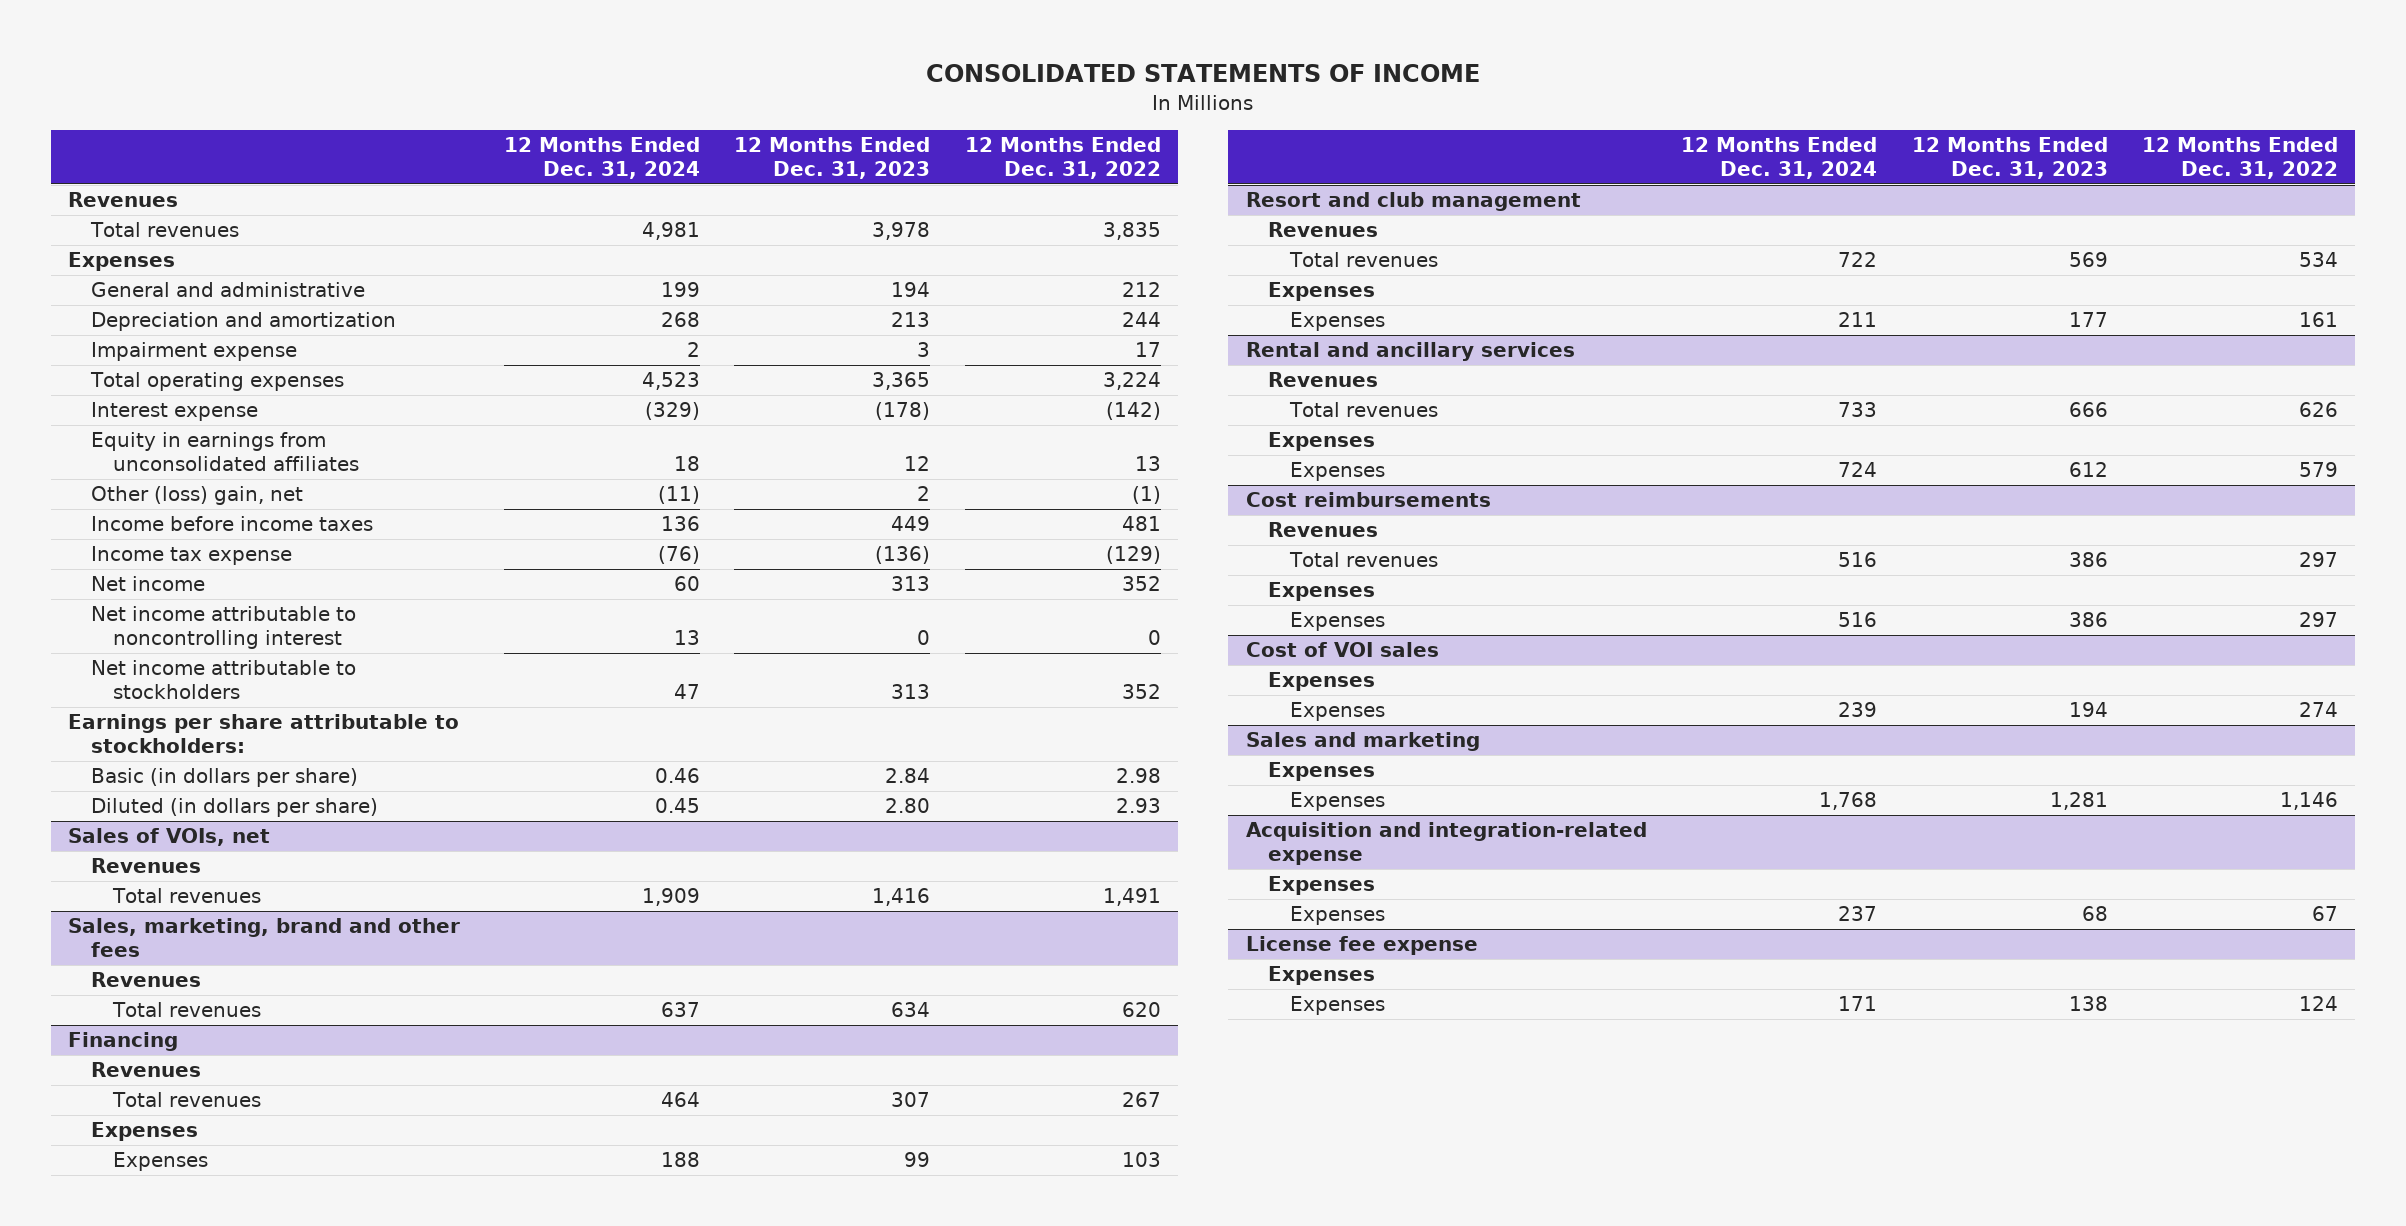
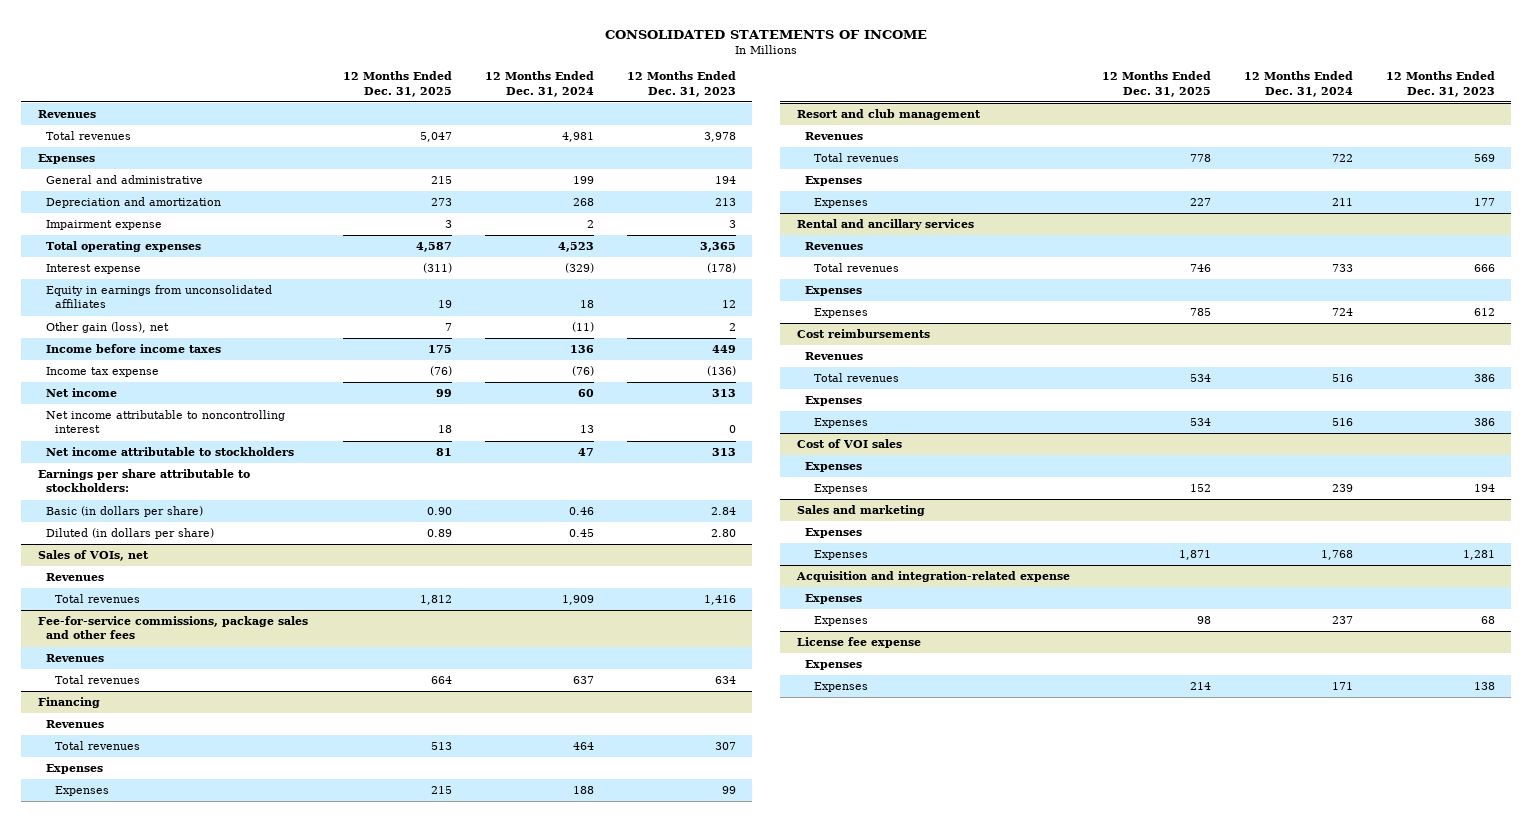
- | 12 Months Ended Dec. 31, 2024 | 12 Months Ended Dec. 31, 2023 | 12 Months Ended Dec. 31, 2022
+ | 12 Months Ended Dec. 31, 2025 | 12 Months Ended Dec. 31, 2024 | 12 Months Ended Dec. 31, 2023
- Other (loss) gain, net | (11) | 2 | (1)
+ Other gain (loss), net | 7 | (11) | 2
- Sales, marketing, brand and other fees
+ Fee-for-service commissions, package sales and other fees

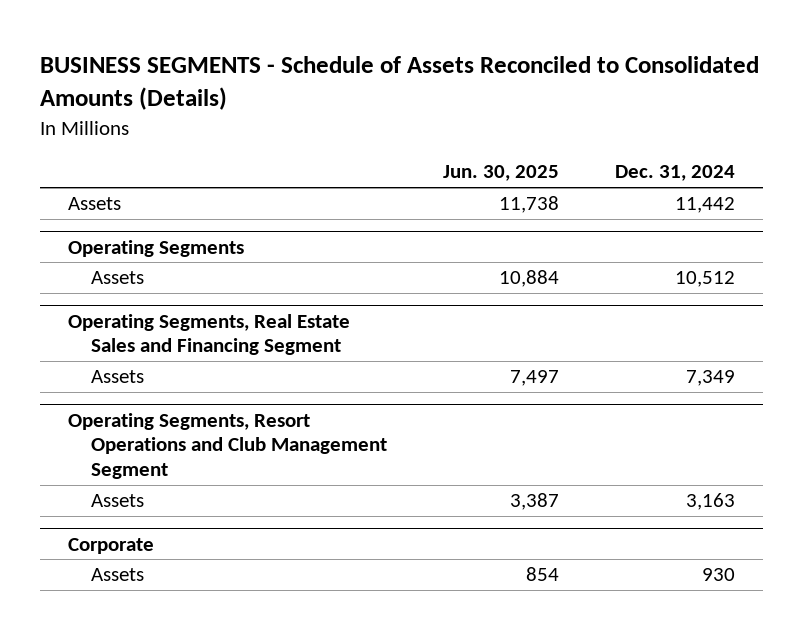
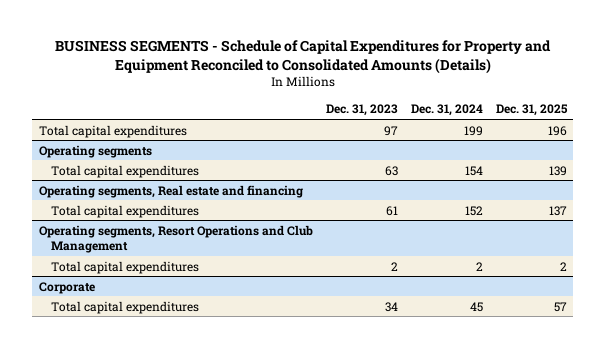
- BUSINESS SEGMENTS - Schedule of Assets Reconciled to Consolidated Amounts (Details)
+ BUSINESS SEGMENTS - Schedule of Capital Expenditures for Property and Equipment Reconciled to Consolidated Amounts (Details)
- | Jun. 30, 2025 | Dec. 31, 2024
+ | Dec. 31, 2023 | Dec. 31, 2024 | Dec. 31, 2025
- Assets | 11,738 | 11,442
- Operating Segments
- Assets | 10,884 | 10,512
- Operating Segments, Real Estate Sales and Financing Segment
- Assets | 7,497 | 7,349
- Operating Segments, Resort Operations and Club Management Segment
- Assets | 3,387 | 3,163
+ Total capital expenditures | 97 | 199 | 196
+ Operating segments
+ Total capital expenditures | 63 | 154 | 139
+ Operating segments, Real estate and financing
+ Total capital expenditures | 61 | 152 | 137
+ Operating segments, Resort Operations and Club Management
+ Total capital expenditures | 2 | 2 | 2
@ Corporate
- Assets | 854 | 930
+ Total capital expenditures | 34 | 45 | 57

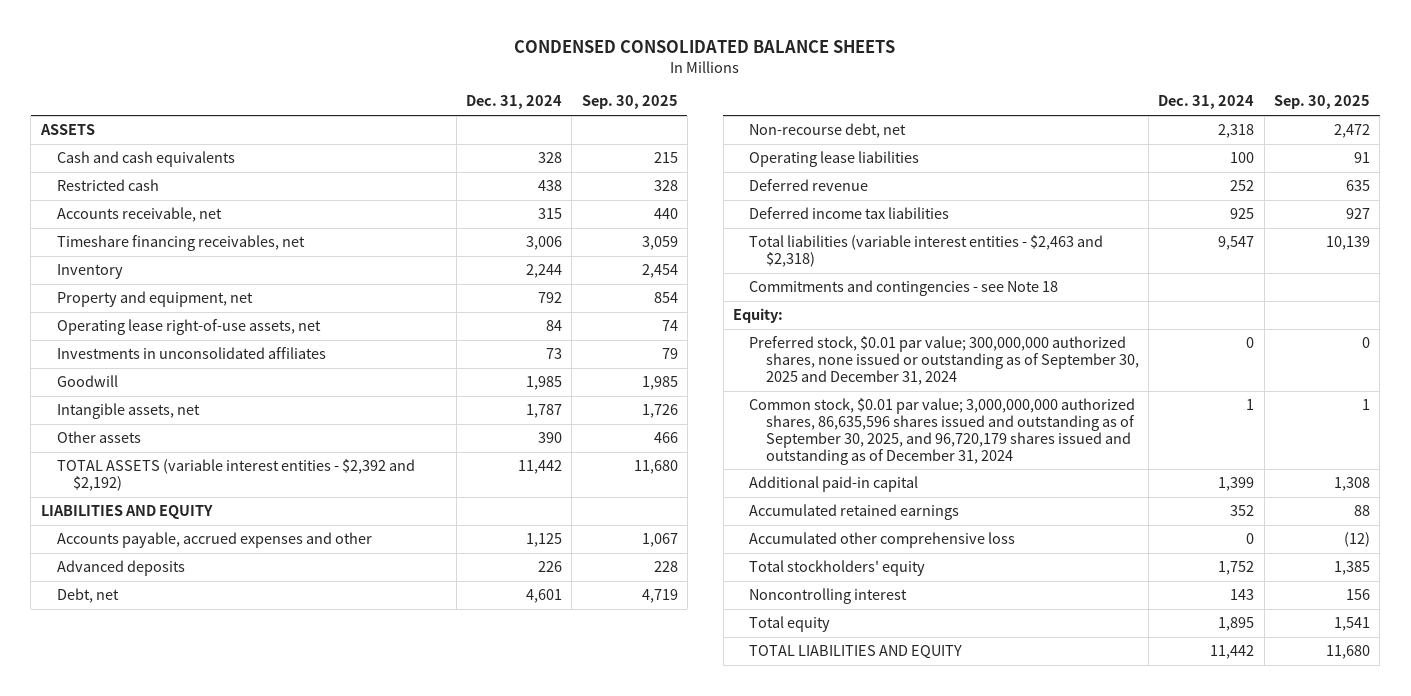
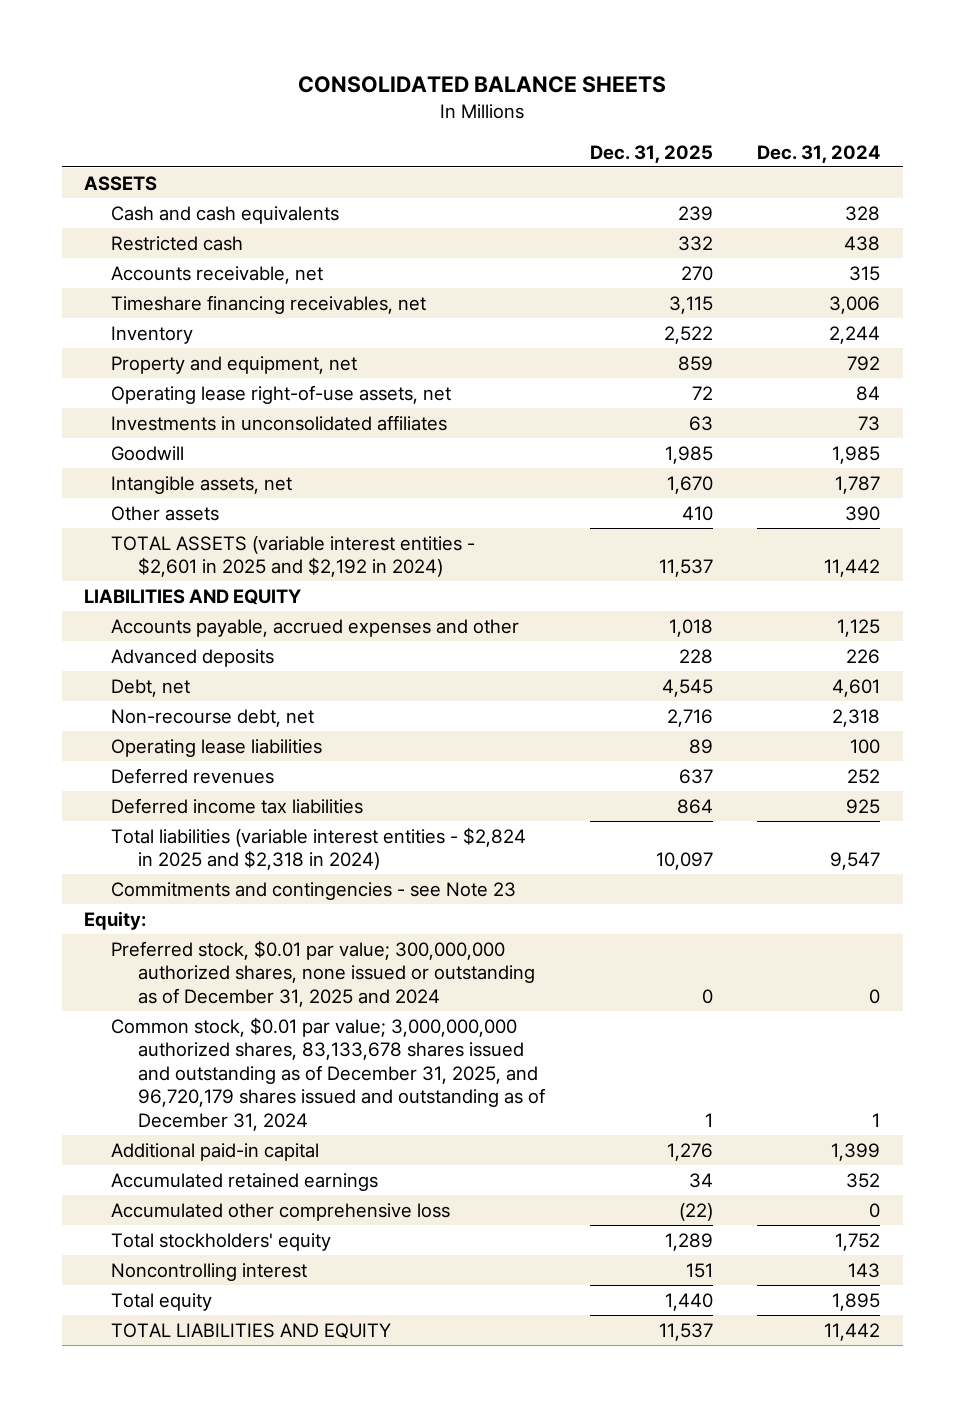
- CONDENSED CONSOLIDATED BALANCE SHEETS
+ CONSOLIDATED BALANCE SHEETS
- | Dec. 31, 2024 | Sep. 30, 2025
+ | Dec. 31, 2025 | Dec. 31, 2024
- TOTAL ASSETS (variable interest entities - $2,392 and $2,192) | 11,442 | 11,680
+ TOTAL ASSETS (variable interest entities - $2,601 in 2025 and $2,192 in 2024) | 11,537 | 11,442
- Deferred revenue | 252 | 635
+ Deferred revenues | 637 | 252
- Total liabilities (variable interest entities - $2,463 and $2,318) | 9,547 | 10,139
- Commitments and contingencies - see Note 18
+ Total liabilities (variable interest entities - $2,824 in 2025 and $2,318 in 2024) | 10,097 | 9,547
+ Commitments and contingencies - see Note 23
- Preferred stock, $0.01 par value; 300,000,000 authorized shares, none issued or outstanding as of September 30, 2025 and December 31, 2024 | 0 | 0
- Common stock, $0.01 par value; 3,000,000,000 authorized shares, 86,635,596 shares issued and outstanding as of September 30, 2025, and 96,720,179 shares issued and outstanding as of December 31, 2024 | 1 | 1
+ Preferred stock, $0.01 par value; 300,000,000 authorized shares, none issued or outstanding as of December 31, 2025 and 2024 | 0 | 0
+ Common stock, $0.01 par value; 3,000,000,000 authorized shares, 83,133,678 shares issued and outstanding as of December 31, 2025, and 96,720,179 shares issued and outstanding as of December 31, 2024 | 1 | 1

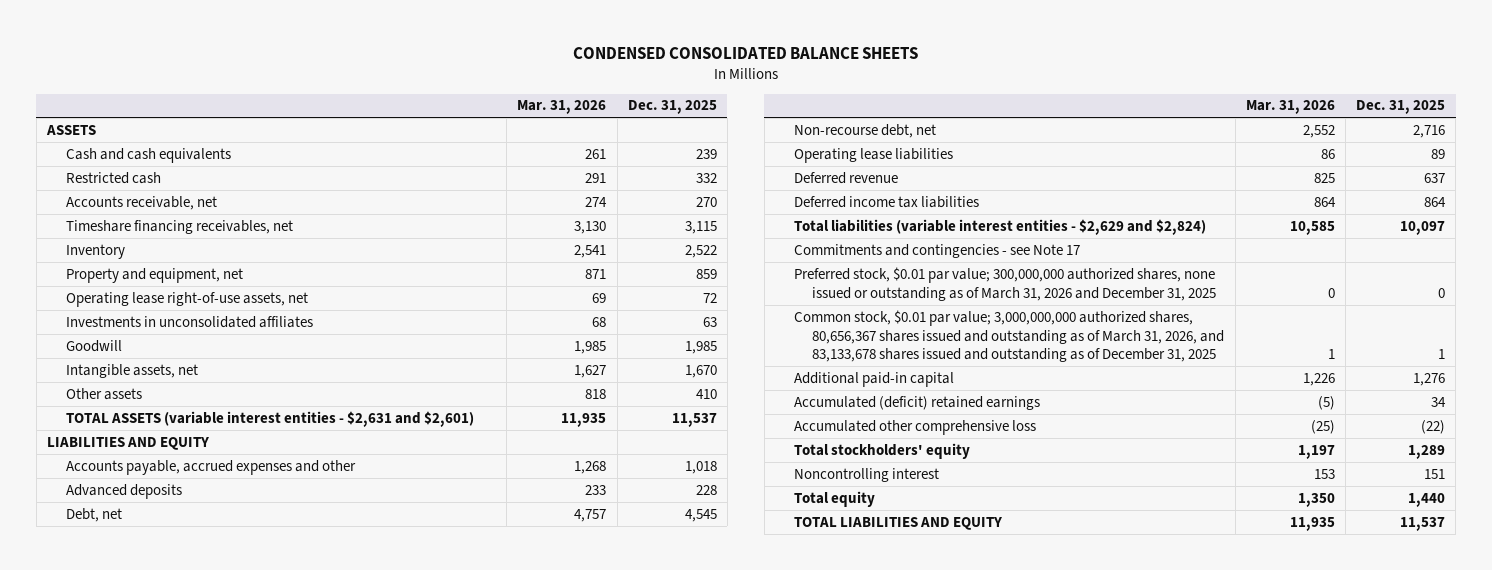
- CONSOLIDATED BALANCE SHEETS
+ CONDENSED CONSOLIDATED BALANCE SHEETS
- | Dec. 31, 2025 | Dec. 31, 2024
+ | Mar. 31, 2026 | Dec. 31, 2025
- TOTAL ASSETS (variable interest entities - $2,601 in 2025 and $2,192 in 2024) | 11,537 | 11,442
+ TOTAL ASSETS (variable interest entities - $2,631 and $2,601) | 11,935 | 11,537
- Deferred revenues | 637 | 252
+ Deferred revenue | 825 | 637
- Total liabilities (variable interest entities - $2,824 in 2025 and $2,318 in 2024) | 10,097 | 9,547
- Commitments and contingencies - see Note 23
- Equity:
- Preferred stock, $0.01 par value; 300,000,000 authorized shares, none issued or outstanding as of December 31, 2025 and 2024 | 0 | 0
- Common stock, $0.01 par value; 3,000,000,000 authorized shares, 83,133,678 shares issued and outstanding as of December 31, 2025, and 96,720,179 shares issued and outstanding as of December 31, 2024 | 1 | 1
+ Total liabilities (variable interest entities - $2,629 and $2,824) | 10,585 | 10,097
+ Commitments and contingencies - see Note 17
+ Preferred stock, $0.01 par value; 300,000,000 authorized shares, none issued or outstanding as of March 31, 2026 and December 31, 2025 | 0 | 0
+ Common stock, $0.01 par value; 3,000,000,000 authorized shares, 80,656,367 shares issued and outstanding as of March 31, 2026, and 83,133,678 shares issued and outstanding as of December 31, 2025 | 1 | 1
- Accumulated retained earnings | 34 | 352
+ Accumulated (deficit) retained earnings | (5) | 34

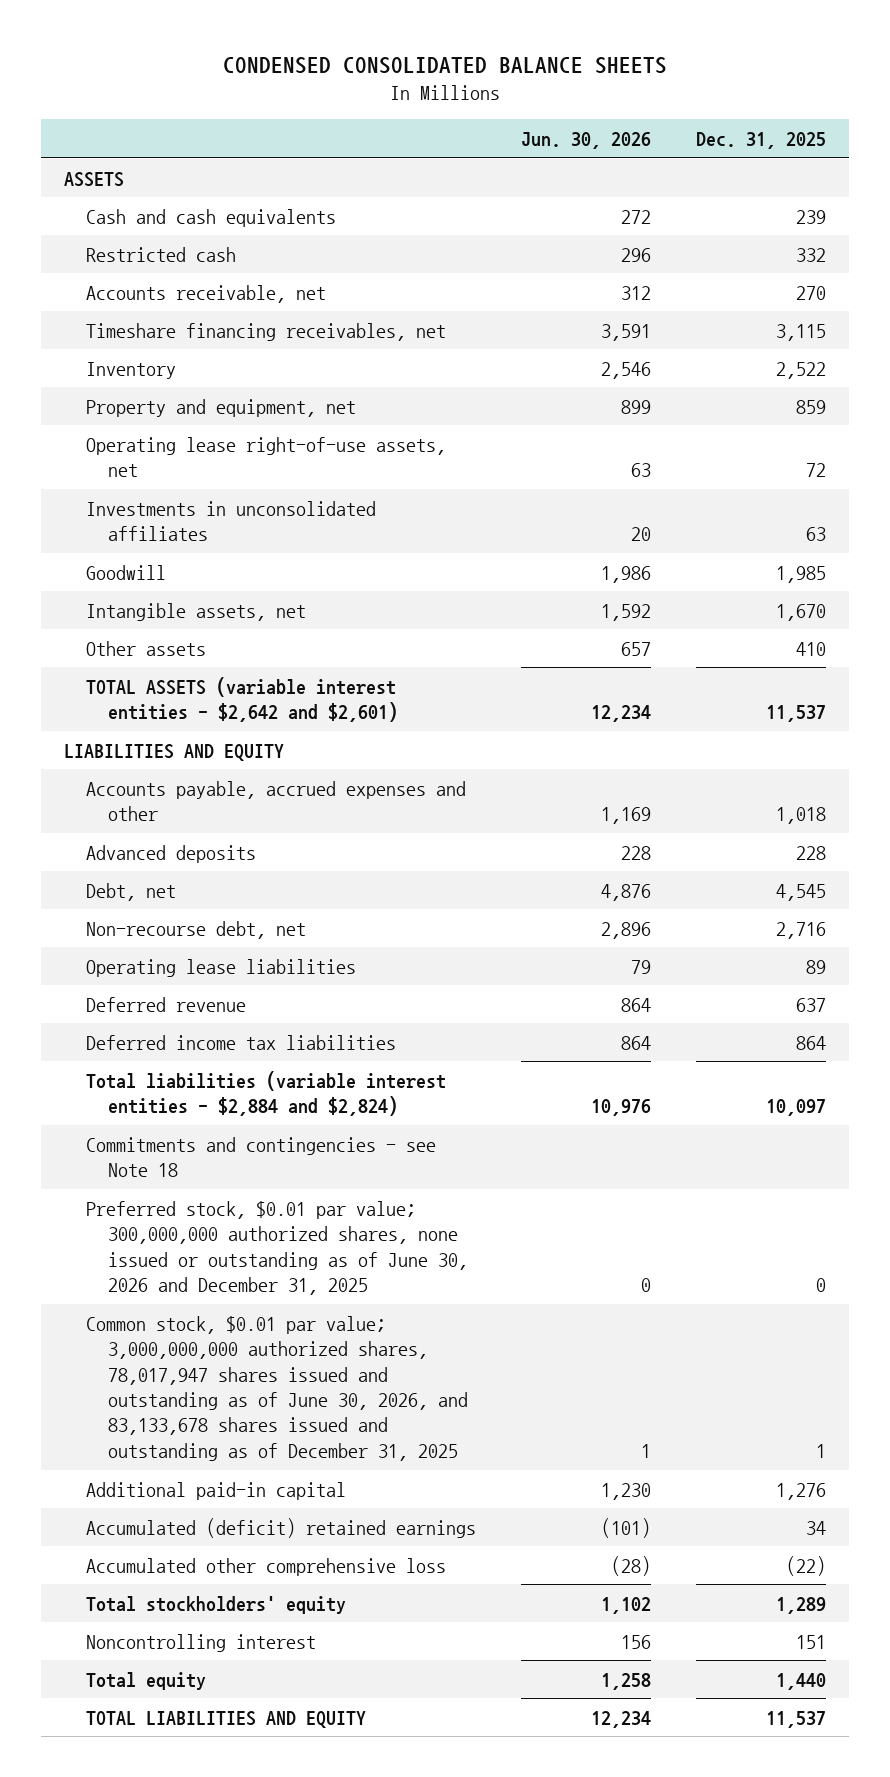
- | Mar. 31, 2026 | Dec. 31, 2025
+ | Jun. 30, 2026 | Dec. 31, 2025
- TOTAL ASSETS (variable interest entities - $2,631 and $2,601) | 11,935 | 11,537
+ TOTAL ASSETS (variable interest entities - $2,642 and $2,601) | 12,234 | 11,537
- Total liabilities (variable interest entities - $2,629 and $2,824) | 10,585 | 10,097
- Commitments and contingencies - see Note 17
- Preferred stock, $0.01 par value; 300,000,000 authorized shares, none issued or outstanding as of March 31, 2026 and December 31, 2025 | 0 | 0
- Common stock, $0.01 par value; 3,000,000,000 authorized shares, 80,656,367 shares issued and outstanding as of March 31, 2026, and 83,133,678 shares issued and outstanding as of December 31, 2025 | 1 | 1
+ Total liabilities (variable interest entities - $2,884 and $2,824) | 10,976 | 10,097
+ Commitments and contingencies - see Note 18
+ Preferred stock, $0.01 par value; 300,000,000 authorized shares, none issued or outstanding as of June 30, 2026 and December 31, 2025 | 0 | 0
+ Common stock, $0.01 par value; 3,000,000,000 authorized shares, 78,017,947 shares issued and outstanding as of June 30, 2026, and 83,133,678 shares issued and outstanding as of December 31, 2025 | 1 | 1

